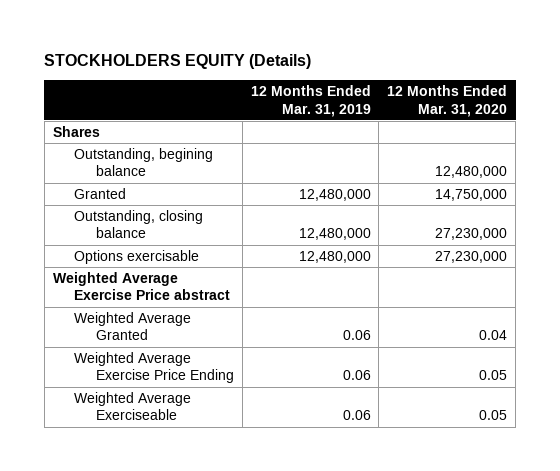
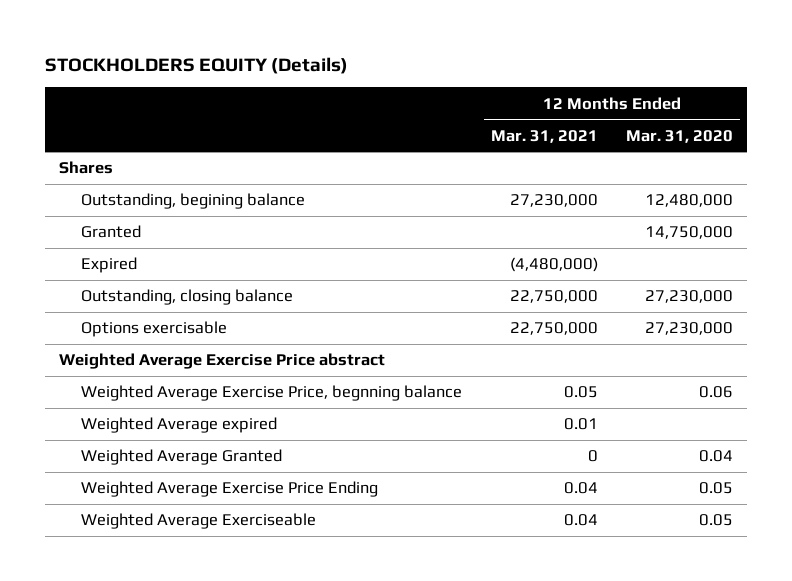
- | 12 Months Ended Mar. 31, 2019 | 12 Months Ended Mar. 31, 2020
+ | 12 Months Ended Mar. 31, 2021 | 12 Months Ended Mar. 31, 2020
+ Expired | (4,480,000) |
+ Weighted Average Exercise Price, begnning balance | 0.05 | 0.06
+ Weighted Average expired | 0.01 |

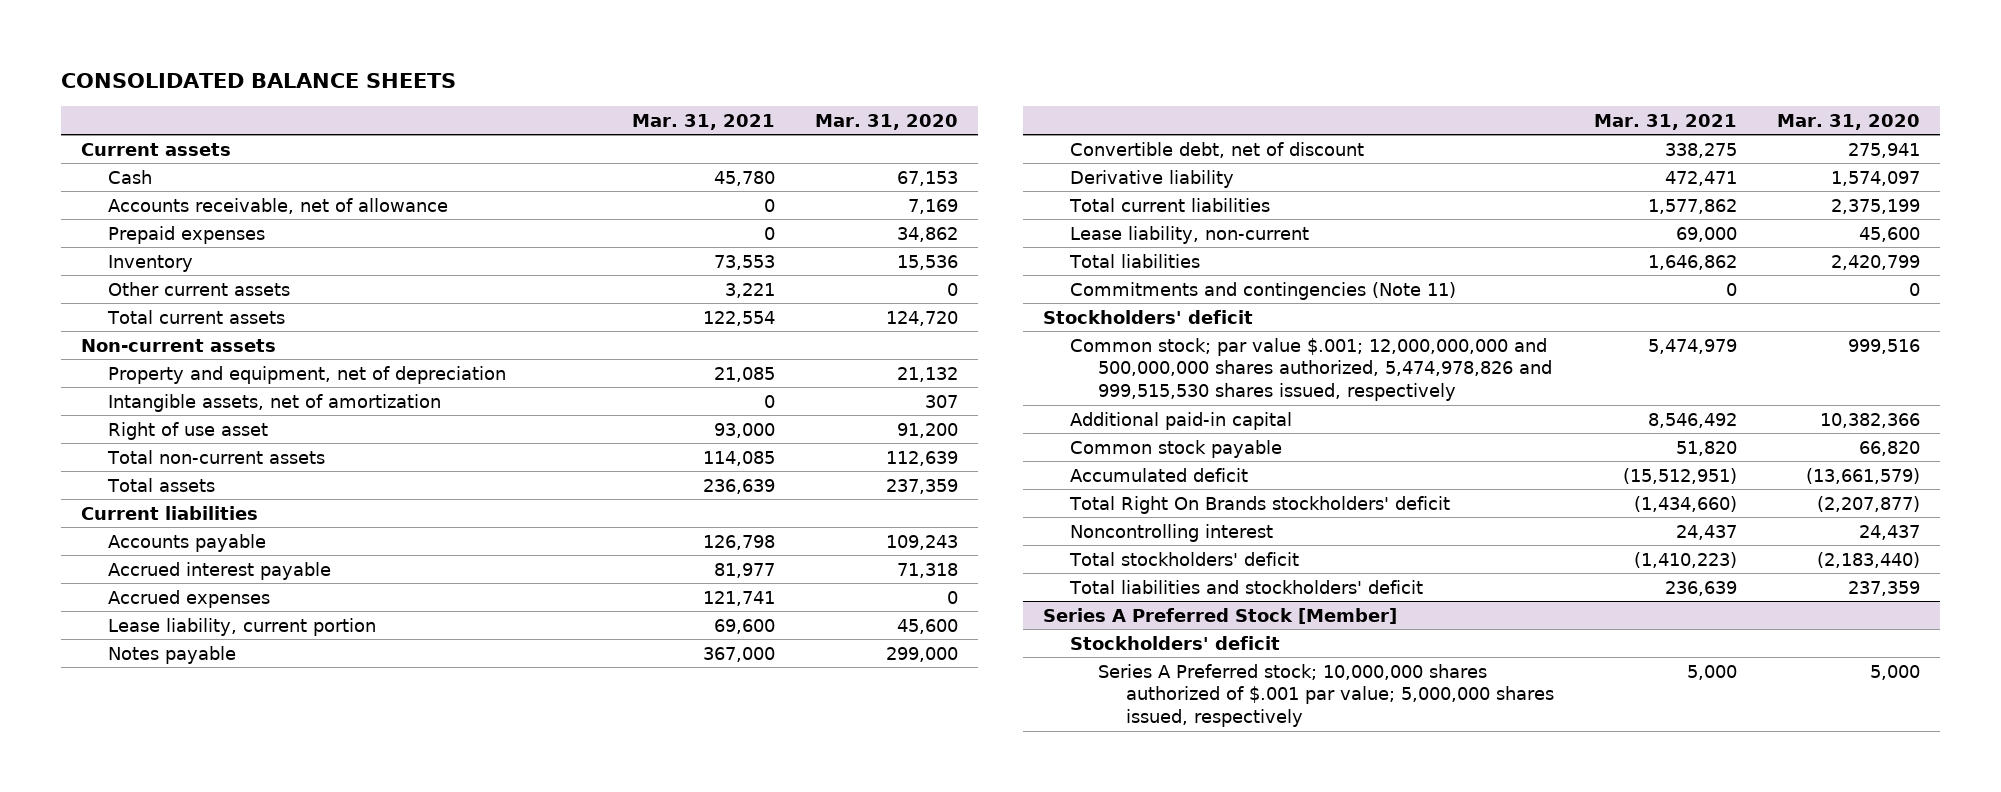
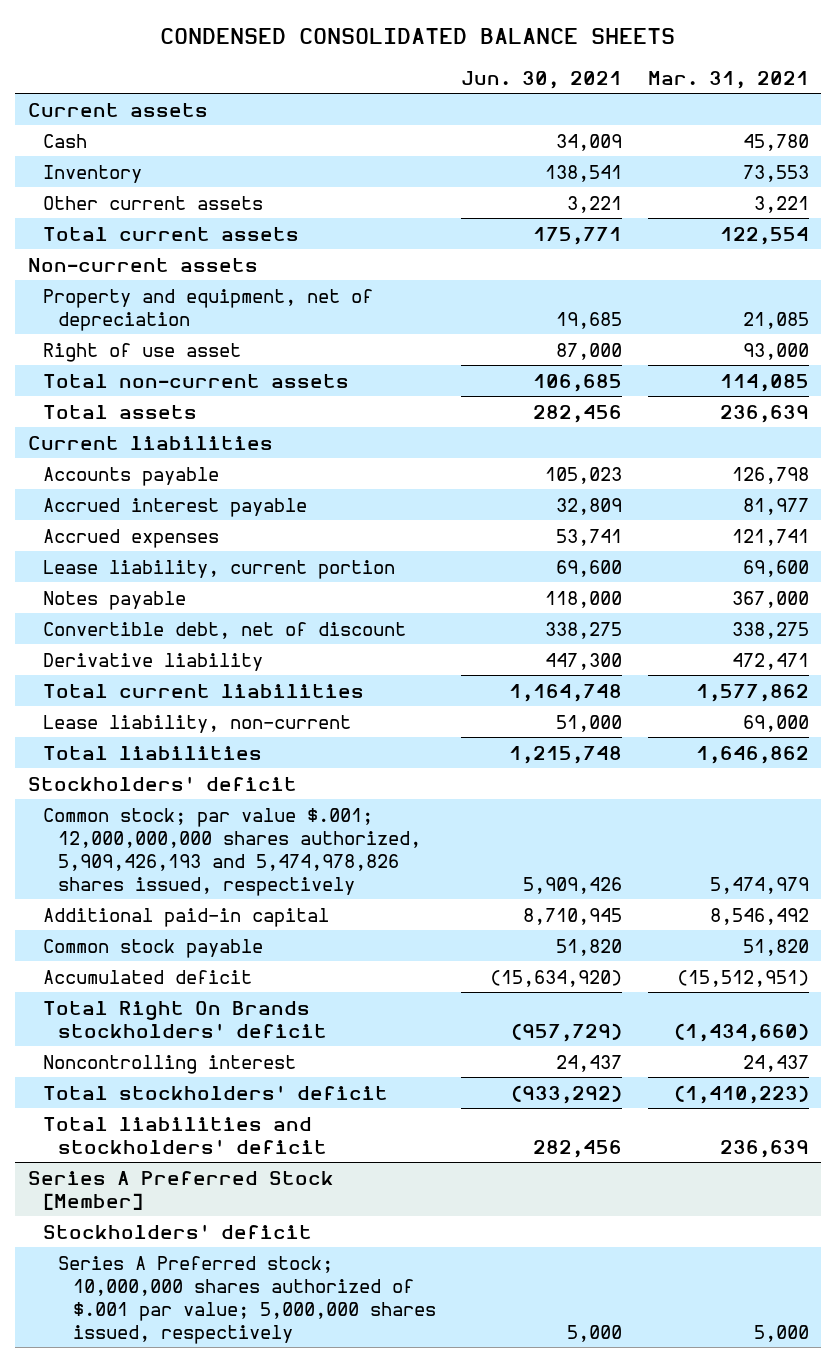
- CONSOLIDATED BALANCE SHEETS
+ CONDENSED CONSOLIDATED BALANCE SHEETS
- | Mar. 31, 2021 | Mar. 31, 2020
+ | Jun. 30, 2021 | Mar. 31, 2021
- Accounts receivable, net of allowance | 0 | 7,169
- Prepaid expenses | 0 | 34,862
- Intangible assets, net of amortization | 0 | 307
- Commitments and contingencies (Note 11) | 0 | 0
- Common stock; par value $.001; 12,000,000,000 and 500,000,000 shares authorized, 5,474,978,826 and 999,515,530 shares issued, respectively | 5,474,979 | 999,516
+ Common stock; par value $.001; 12,000,000,000 shares authorized, 5,909,426,193 and 5,474,978,826 shares issued, respectively | 5,909,426 | 5,474,979

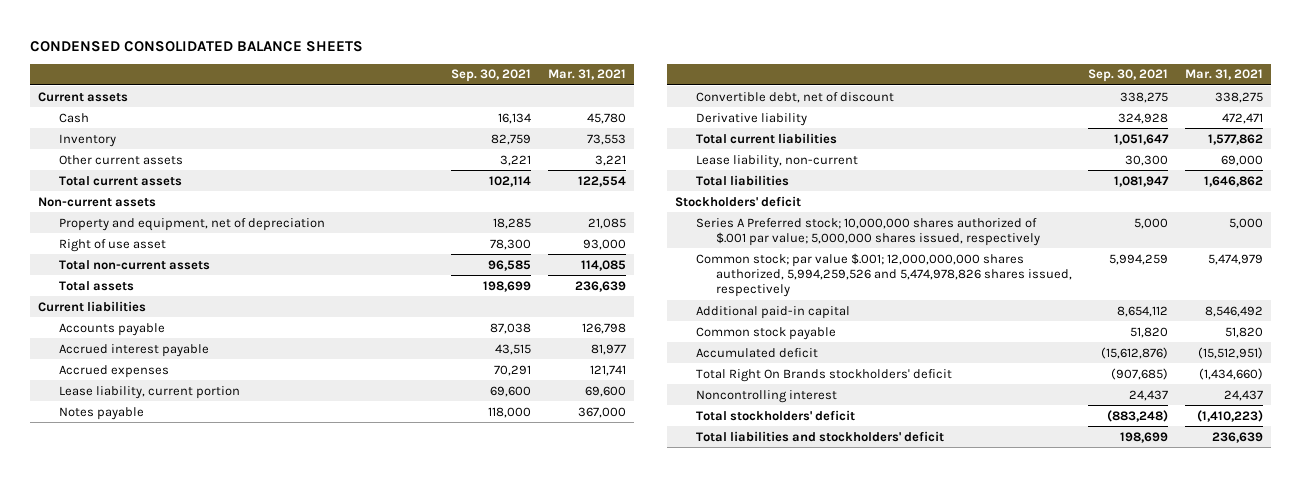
- | Jun. 30, 2021 | Mar. 31, 2021
+ | Sep. 30, 2021 | Mar. 31, 2021
- Common stock; par value $.001; 12,000,000,000 shares authorized, 5,909,426,193 and 5,474,978,826 shares issued, respectively | 5,909,426 | 5,474,979
+ Series A Preferred stock; 10,000,000 shares authorized of $.001 par value; 5,000,000 shares issued, respectively | 5,000 | 5,000
+ Common stock; par value $.001; 12,000,000,000 shares authorized, 5,994,259,526 and 5,474,978,826 shares issued, respectively | 5,994,259 | 5,474,979
- Series A Preferred Stock [Member]
- Stockholders' deficit
- Series A Preferred stock; 10,000,000 shares authorized of $.001 par value; 5,000,000 shares issued, respectively | 5,000 | 5,000

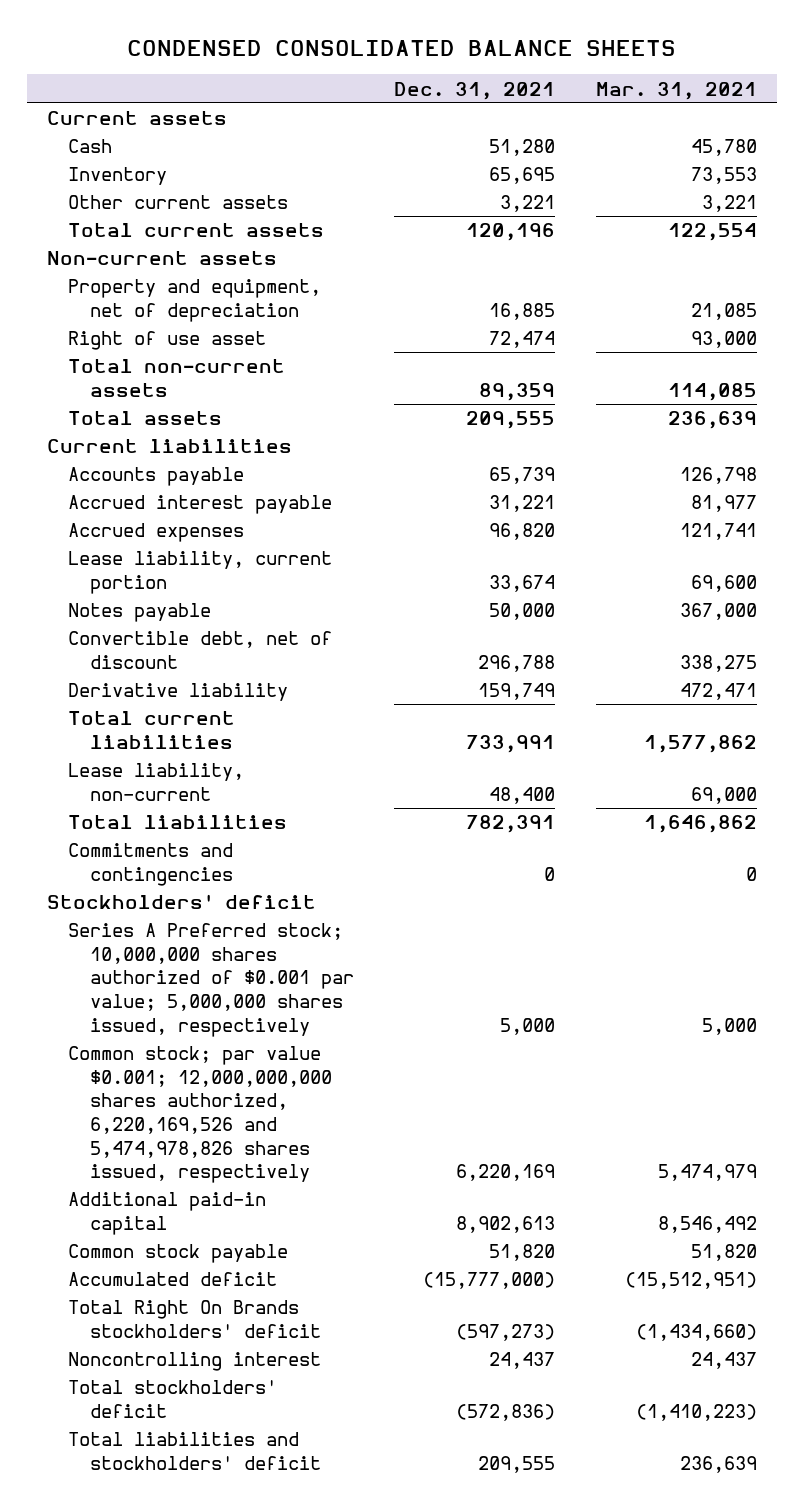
- | Sep. 30, 2021 | Mar. 31, 2021
+ | Dec. 31, 2021 | Mar. 31, 2021
+ Commitments and contingencies | 0 | 0
- Series A Preferred stock; 10,000,000 shares authorized of $.001 par value; 5,000,000 shares issued, respectively | 5,000 | 5,000
- Common stock; par value $.001; 12,000,000,000 shares authorized, 5,994,259,526 and 5,474,978,826 shares issued, respectively | 5,994,259 | 5,474,979
+ Series A Preferred stock; 10,000,000 shares authorized of $0.001 par value; 5,000,000 shares issued, respectively | 5,000 | 5,000
+ Common stock; par value $0.001; 12,000,000,000 shares authorized, 6,220,169,526 and 5,474,978,826 shares issued, respectively | 6,220,169 | 5,474,979

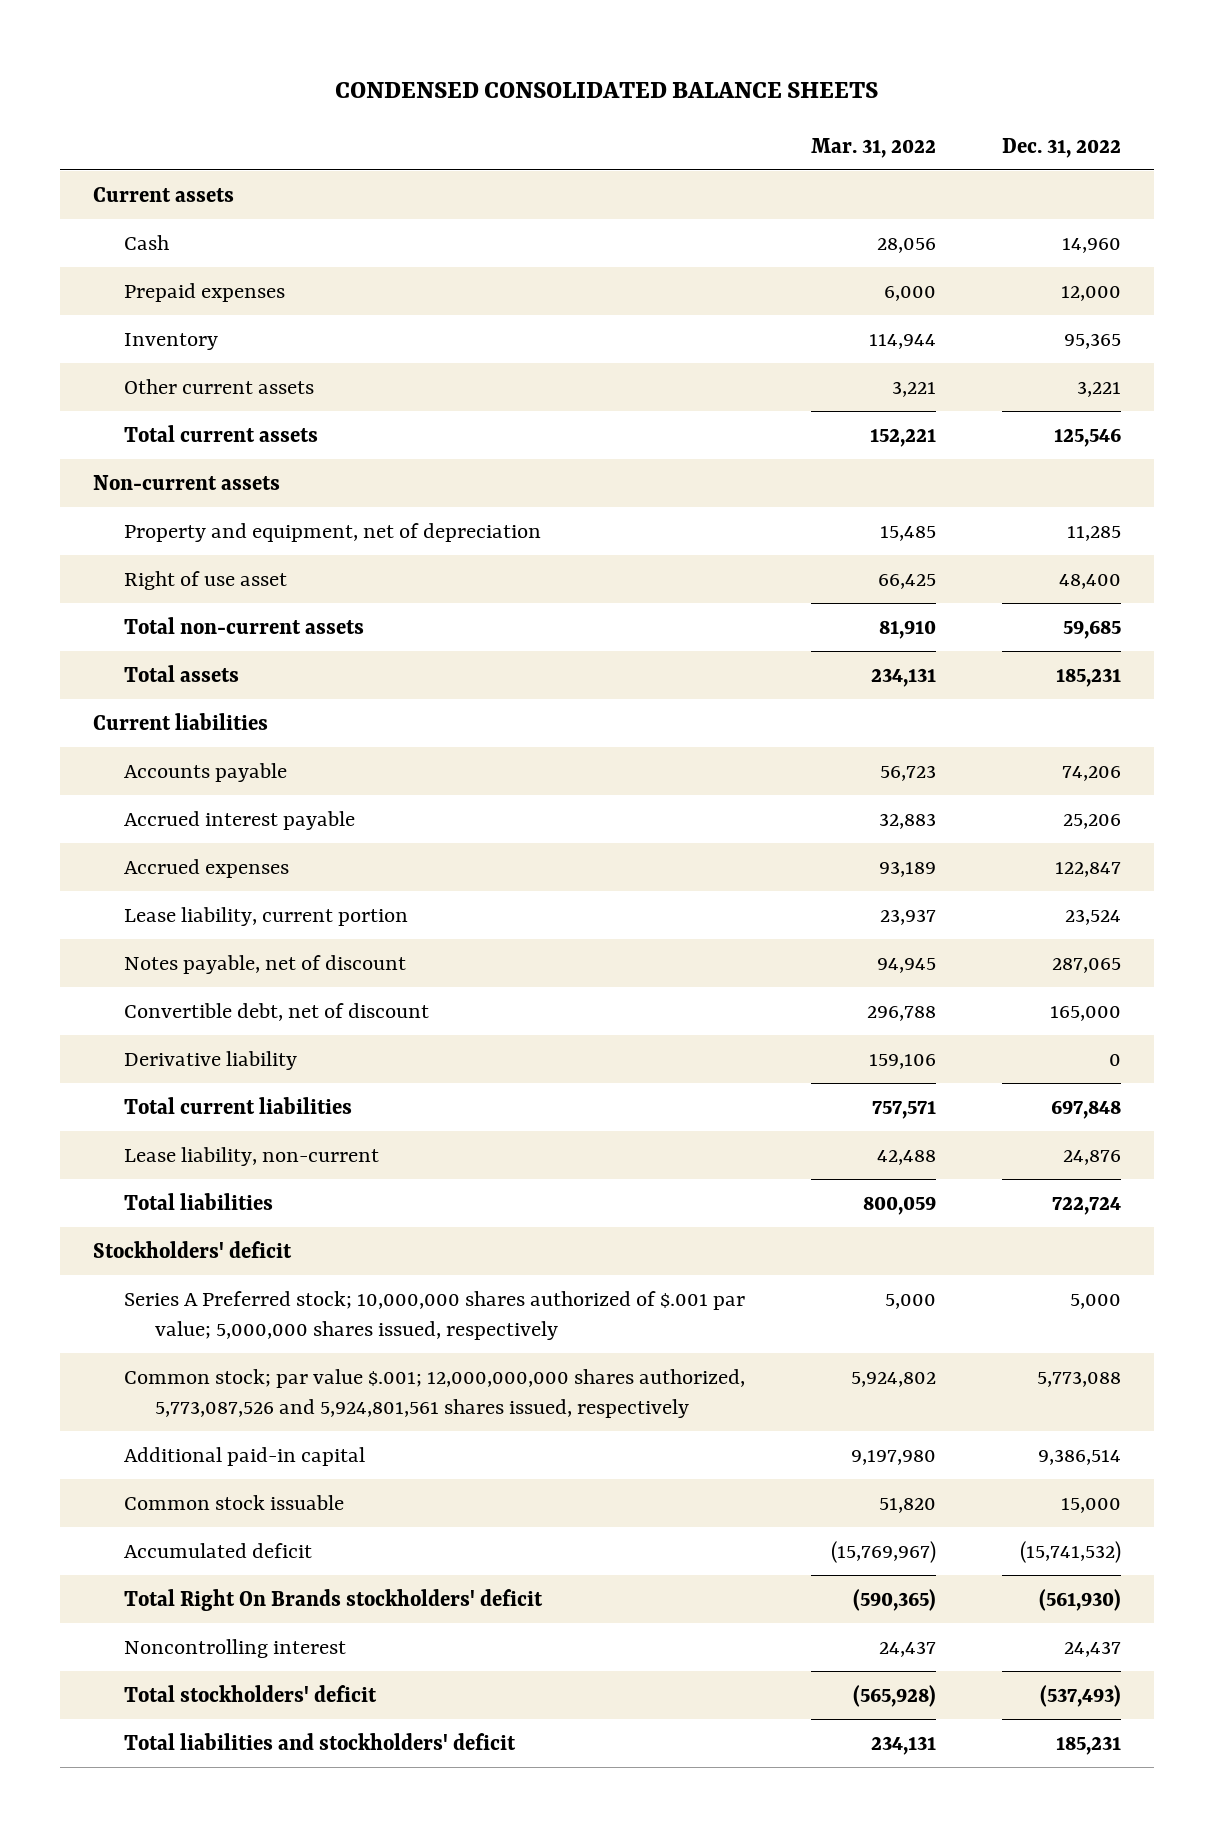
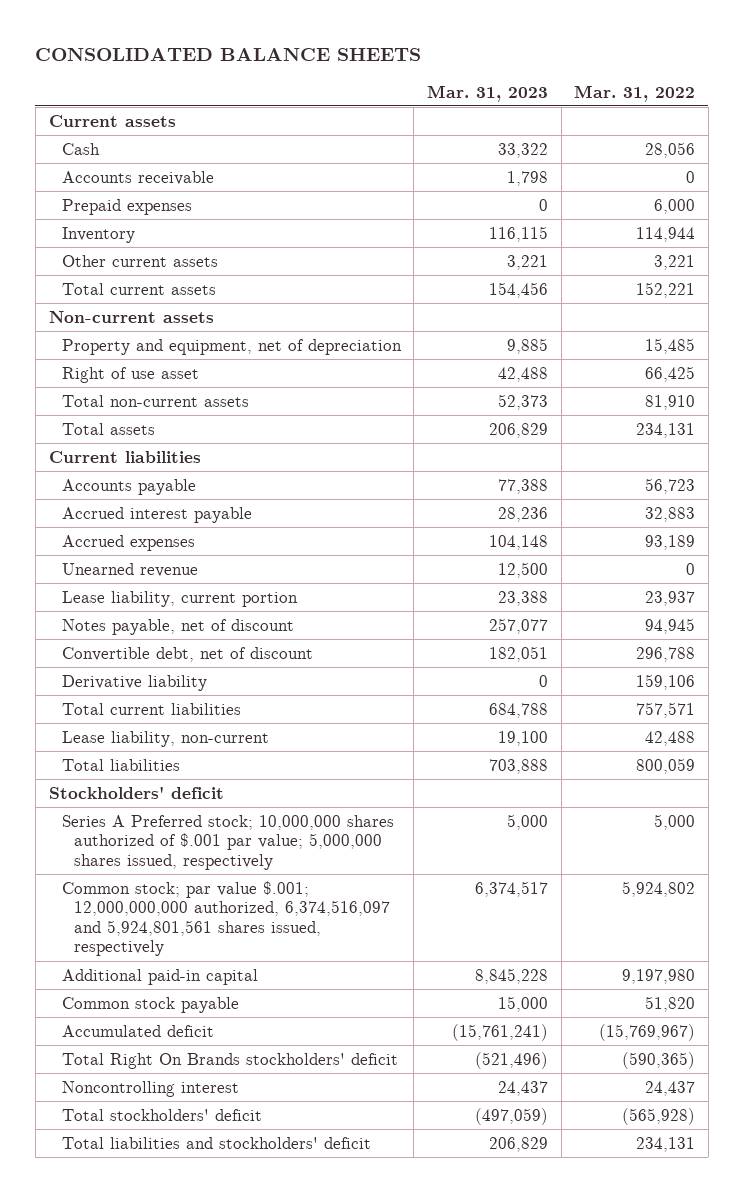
- CONDENSED CONSOLIDATED BALANCE SHEETS
+ CONSOLIDATED BALANCE SHEETS
- | Mar. 31, 2022 | Dec. 31, 2022
+ | Mar. 31, 2023 | Mar. 31, 2022
+ Accounts receivable | 1,798 | 0
+ Unearned revenue | 12,500 | 0
- Common stock; par value $.001; 12,000,000,000 shares authorized, 5,773,087,526 and 5,924,801,561 shares issued, respectively | 5,924,802 | 5,773,088
+ Common stock; par value $.001; 12,000,000,000 authorized, 6,374,516,097 and 5,924,801,561 shares issued, respectively | 6,374,517 | 5,924,802
- Common stock issuable | 51,820 | 15,000
+ Common stock payable | 15,000 | 51,820

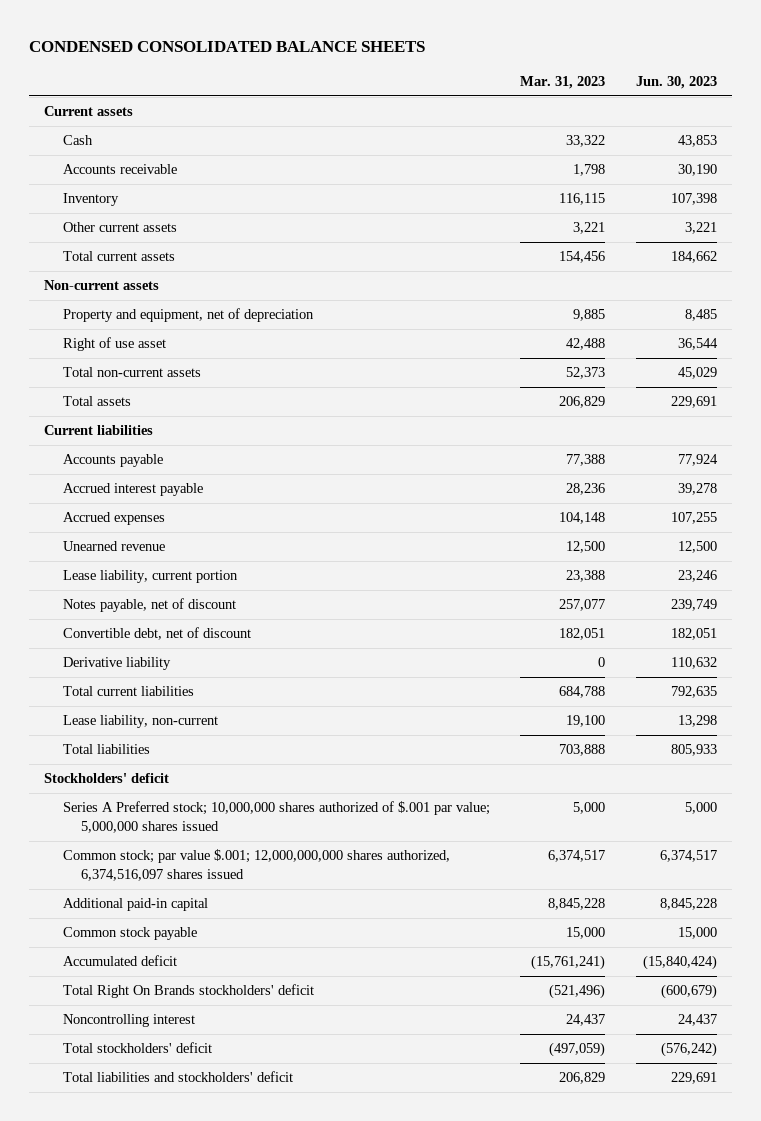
- CONSOLIDATED BALANCE SHEETS
+ CONDENSED CONSOLIDATED BALANCE SHEETS
- | Mar. 31, 2023 | Mar. 31, 2022
+ | Mar. 31, 2023 | Jun. 30, 2023
- Prepaid expenses | 0 | 6,000
- Series A Preferred stock; 10,000,000 shares authorized of $.001 par value; 5,000,000 shares issued, respectively | 5,000 | 5,000
- Common stock; par value $.001; 12,000,000,000 authorized, 6,374,516,097 and 5,924,801,561 shares issued, respectively | 6,374,517 | 5,924,802
+ Series A Preferred stock; 10,000,000 shares authorized of $.001 par value; 5,000,000 shares issued | 5,000 | 5,000
+ Common stock; par value $.001; 12,000,000,000 shares authorized, 6,374,516,097 shares issued | 6,374,517 | 6,374,517

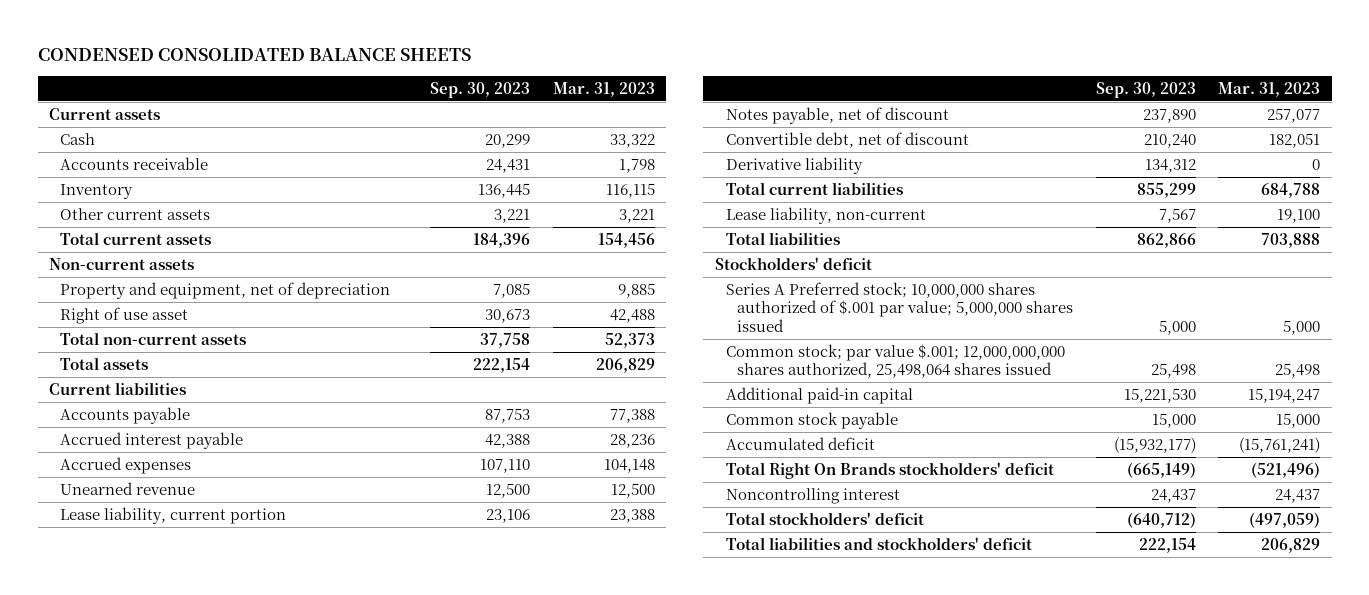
- | Mar. 31, 2023 | Jun. 30, 2023
+ | Sep. 30, 2023 | Mar. 31, 2023
- Common stock; par value $.001; 12,000,000,000 shares authorized, 6,374,516,097 shares issued | 6,374,517 | 6,374,517
- Additional paid-in capital | 8,845,228 | 8,845,228
+ Common stock; par value $.001; 12,000,000,000 shares authorized, 25,498,064 shares issued | 25,498 | 25,498
+ Additional paid-in capital | 15,221,530 | 15,194,247

